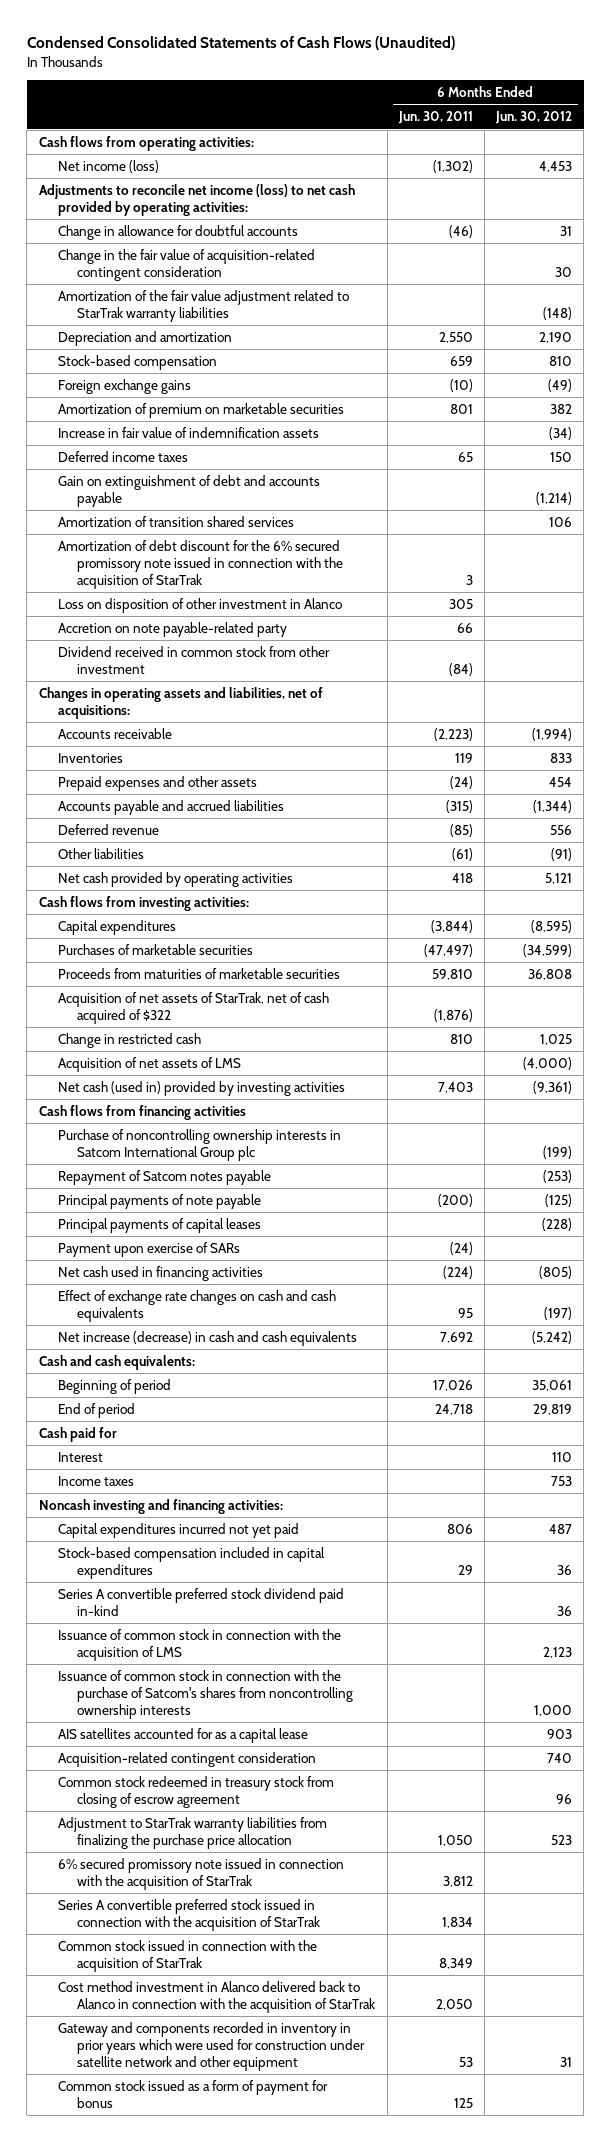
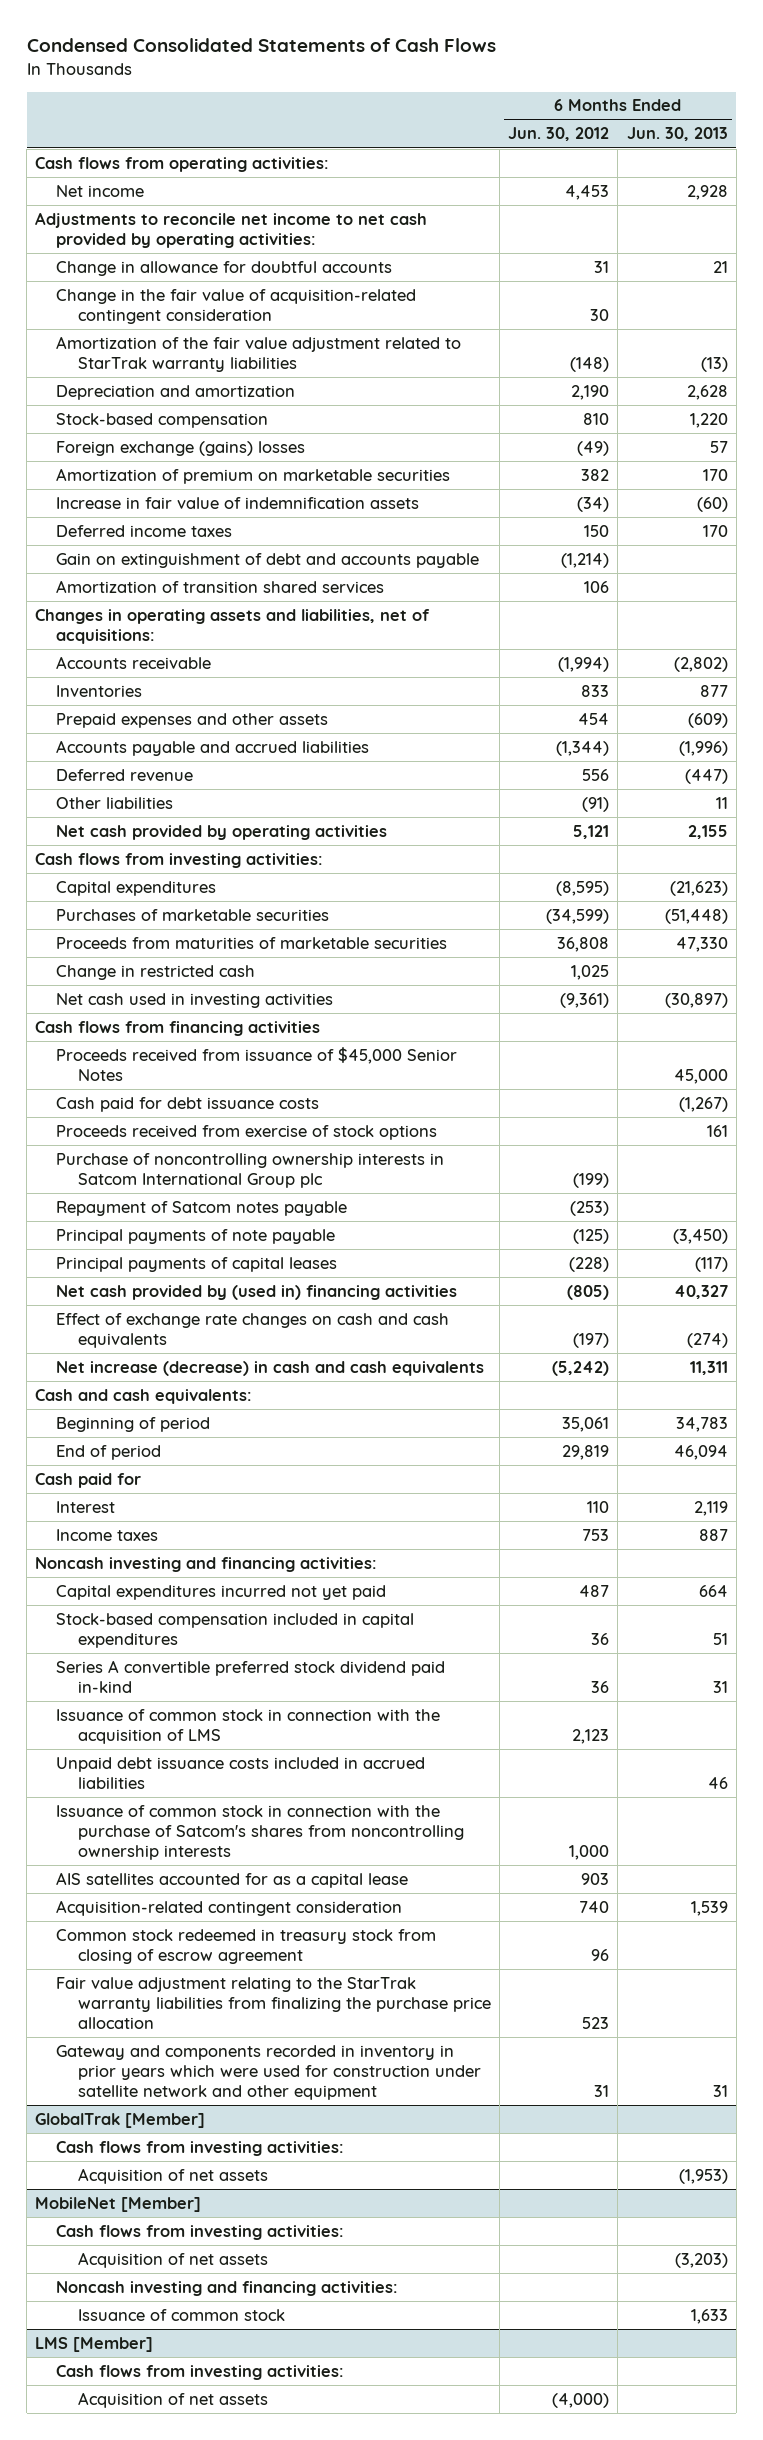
- Condensed Consolidated Statements of Cash Flows (Unaudited)
+ Condensed Consolidated Statements of Cash Flows
- | 6 Months Ended Jun. 30, 2011 | 6 Months Ended Jun. 30, 2012
+ | 6 Months Ended Jun. 30, 2012 | 6 Months Ended Jun. 30, 2013
- Net income (loss) | (1,302) | 4,453
- Adjustments to reconcile net income (loss) to net cash provided by operating activities:
+ Net income | 4,453 | 2,928
+ Adjustments to reconcile net income to net cash provided by operating activities:
- Foreign exchange gains | (10) | (49)
+ Foreign exchange (gains) losses | (49) | 57
- Amortization of debt discount for the 6% secured promissory note issued in connection with the acquisition of StarTrak | 3 |
- Loss on disposition of other investment in Alanco | 305 |
- Accretion on note payable-related party | 66 |
- Dividend received in common stock from other investment | (84) |
- Acquisition of net assets of StarTrak, net of cash acquired of $322 | (1,876) |
- Acquisition of net assets of LMS | | (4,000)
- Net cash (used in) provided by investing activities | 7,403 | (9,361)
+ Net cash used in investing activities | (9,361) | (30,897)
+ Proceeds received from issuance of $45,000 Senior Notes | | 45,000
+ Cash paid for debt issuance costs | | (1,267)
+ Proceeds received from exercise of stock options | | 161
- Payment upon exercise of SARs | (24) |
- Net cash used in financing activities | (224) | (805)
+ Net cash provided by (used in) financing activities | (805) | 40,327
+ Unpaid debt issuance costs included in accrued liabilities | | 46
- Adjustment to StarTrak warranty liabilities from finalizing the purchase price allocation | 1,050 | 523
- 6% secured promissory note issued in connection with the acquisition of StarTrak | 3,812 |
- Series A convertible preferred stock issued in connection with the acquisition of StarTrak | 1,834 |
- Common stock issued in connection with the acquisition of StarTrak | 8,349 |
- Cost method investment in Alanco delivered back to Alanco in connection with the acquisition of StarTrak | 2,050 |
+ Fair value adjustment relating to the StarTrak warranty liabilities from finalizing the purchase price allocation | 523 |
- Common stock issued as a form of payment for bonus | 125 |
+ GlobalTrak [Member]
+ Cash flows from investing activities:
+ Acquisition of net assets | | (1,953)
+ MobileNet [Member]
+ Cash flows from investing activities:
+ Acquisition of net assets | | (3,203)
+ Noncash investing and financing activities:
+ Issuance of common stock | | 1,633
+ LMS [Member]
+ Cash flows from investing activities:
+ Acquisition of net assets | (4,000) |

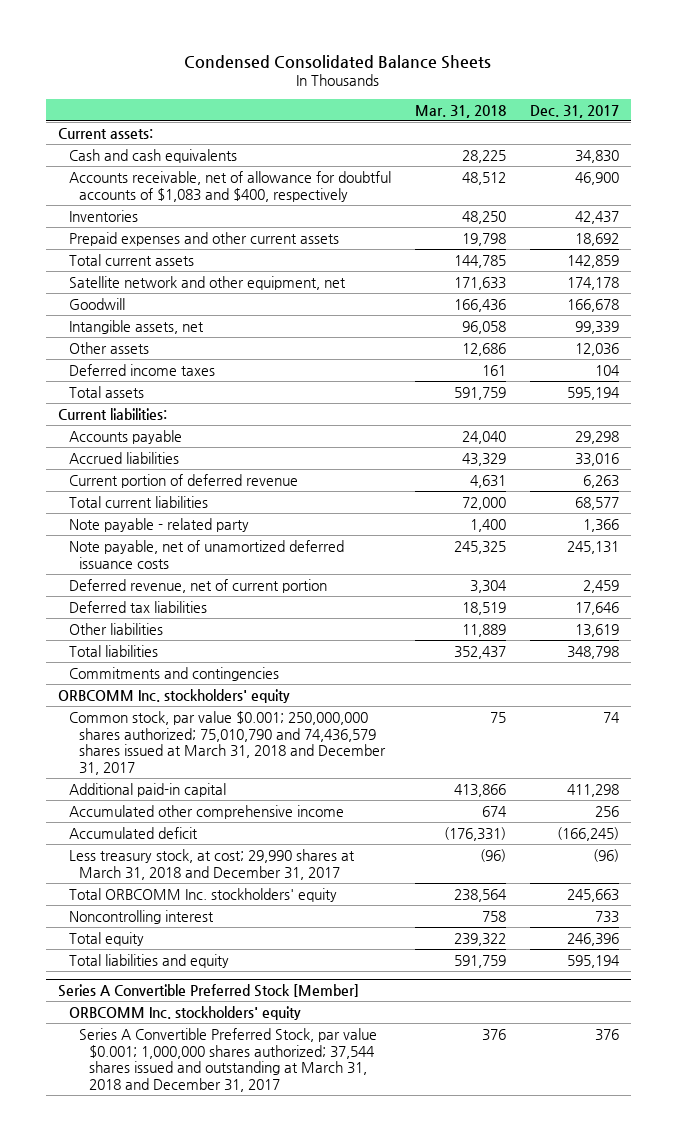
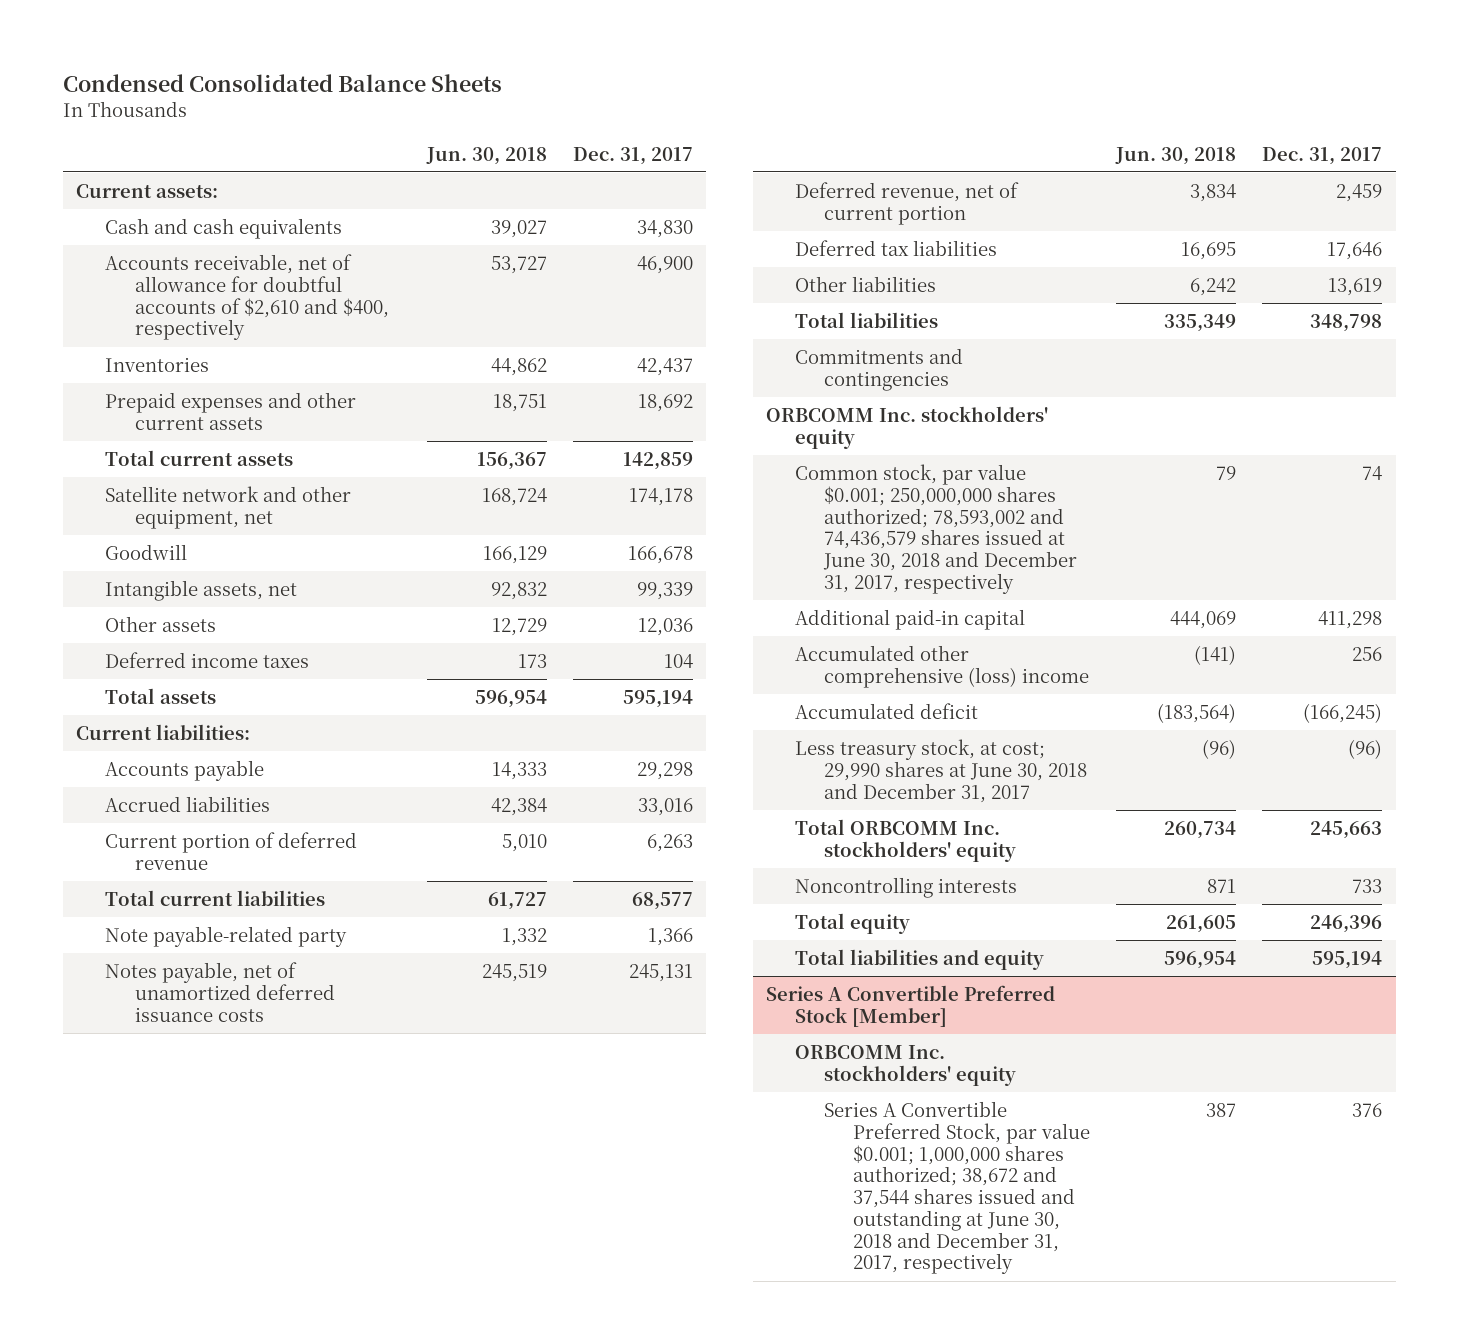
- | Mar. 31, 2018 | Dec. 31, 2017
+ | Jun. 30, 2018 | Dec. 31, 2017
- Accounts receivable, net of allowance for doubtful accounts of $1,083 and $400, respectively | 48,512 | 46,900
+ Accounts receivable, net of allowance for doubtful accounts of $2,610 and $400, respectively | 53,727 | 46,900
- Note payable - related party | 1,400 | 1,366
- Note payable, net of unamortized deferred issuance costs | 245,325 | 245,131
+ Note payable-related party | 1,332 | 1,366
+ Notes payable, net of unamortized deferred issuance costs | 245,519 | 245,131
- Common stock, par value $0.001; 250,000,000 shares authorized; 75,010,790 and 74,436,579 shares issued at March 31, 2018 and December 31, 2017 | 75 | 74
+ Common stock, par value $0.001; 250,000,000 shares authorized; 78,593,002 and 74,436,579 shares issued at June 30, 2018 and December 31, 2017, respectively | 79 | 74
- Accumulated other comprehensive income | 674 | 256
+ Accumulated other comprehensive (loss) income | (141) | 256
- Less treasury stock, at cost; 29,990 shares at March 31, 2018 and December 31, 2017 | (96) | (96)
+ Less treasury stock, at cost; 29,990 shares at June 30, 2018 and December 31, 2017 | (96) | (96)
- Noncontrolling interest | 758 | 733
+ Noncontrolling interests | 871 | 733
@ Series A Convertible Preferred Stock [Member]
- Series A Convertible Preferred Stock, par value $0.001; 1,000,000 shares authorized; 37,544 shares issued and outstanding at March 31, 2018 and December 31, 2017 | 376 | 376
+ Series A Convertible Preferred Stock, par value $0.001; 1,000,000 shares authorized; 38,672 and 37,544 shares issued and outstanding at June 30, 2018 and December 31, 2017, respectively | 387 | 376

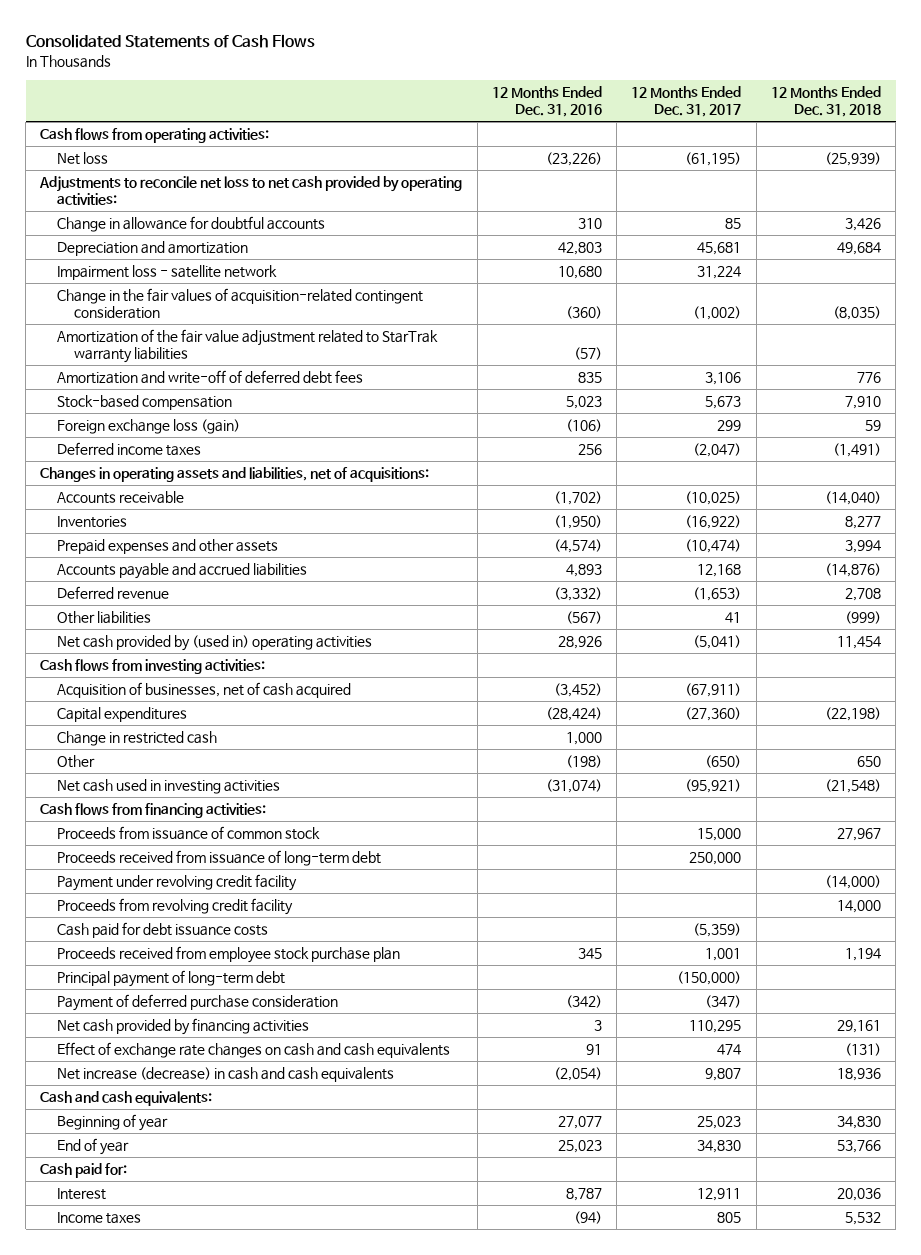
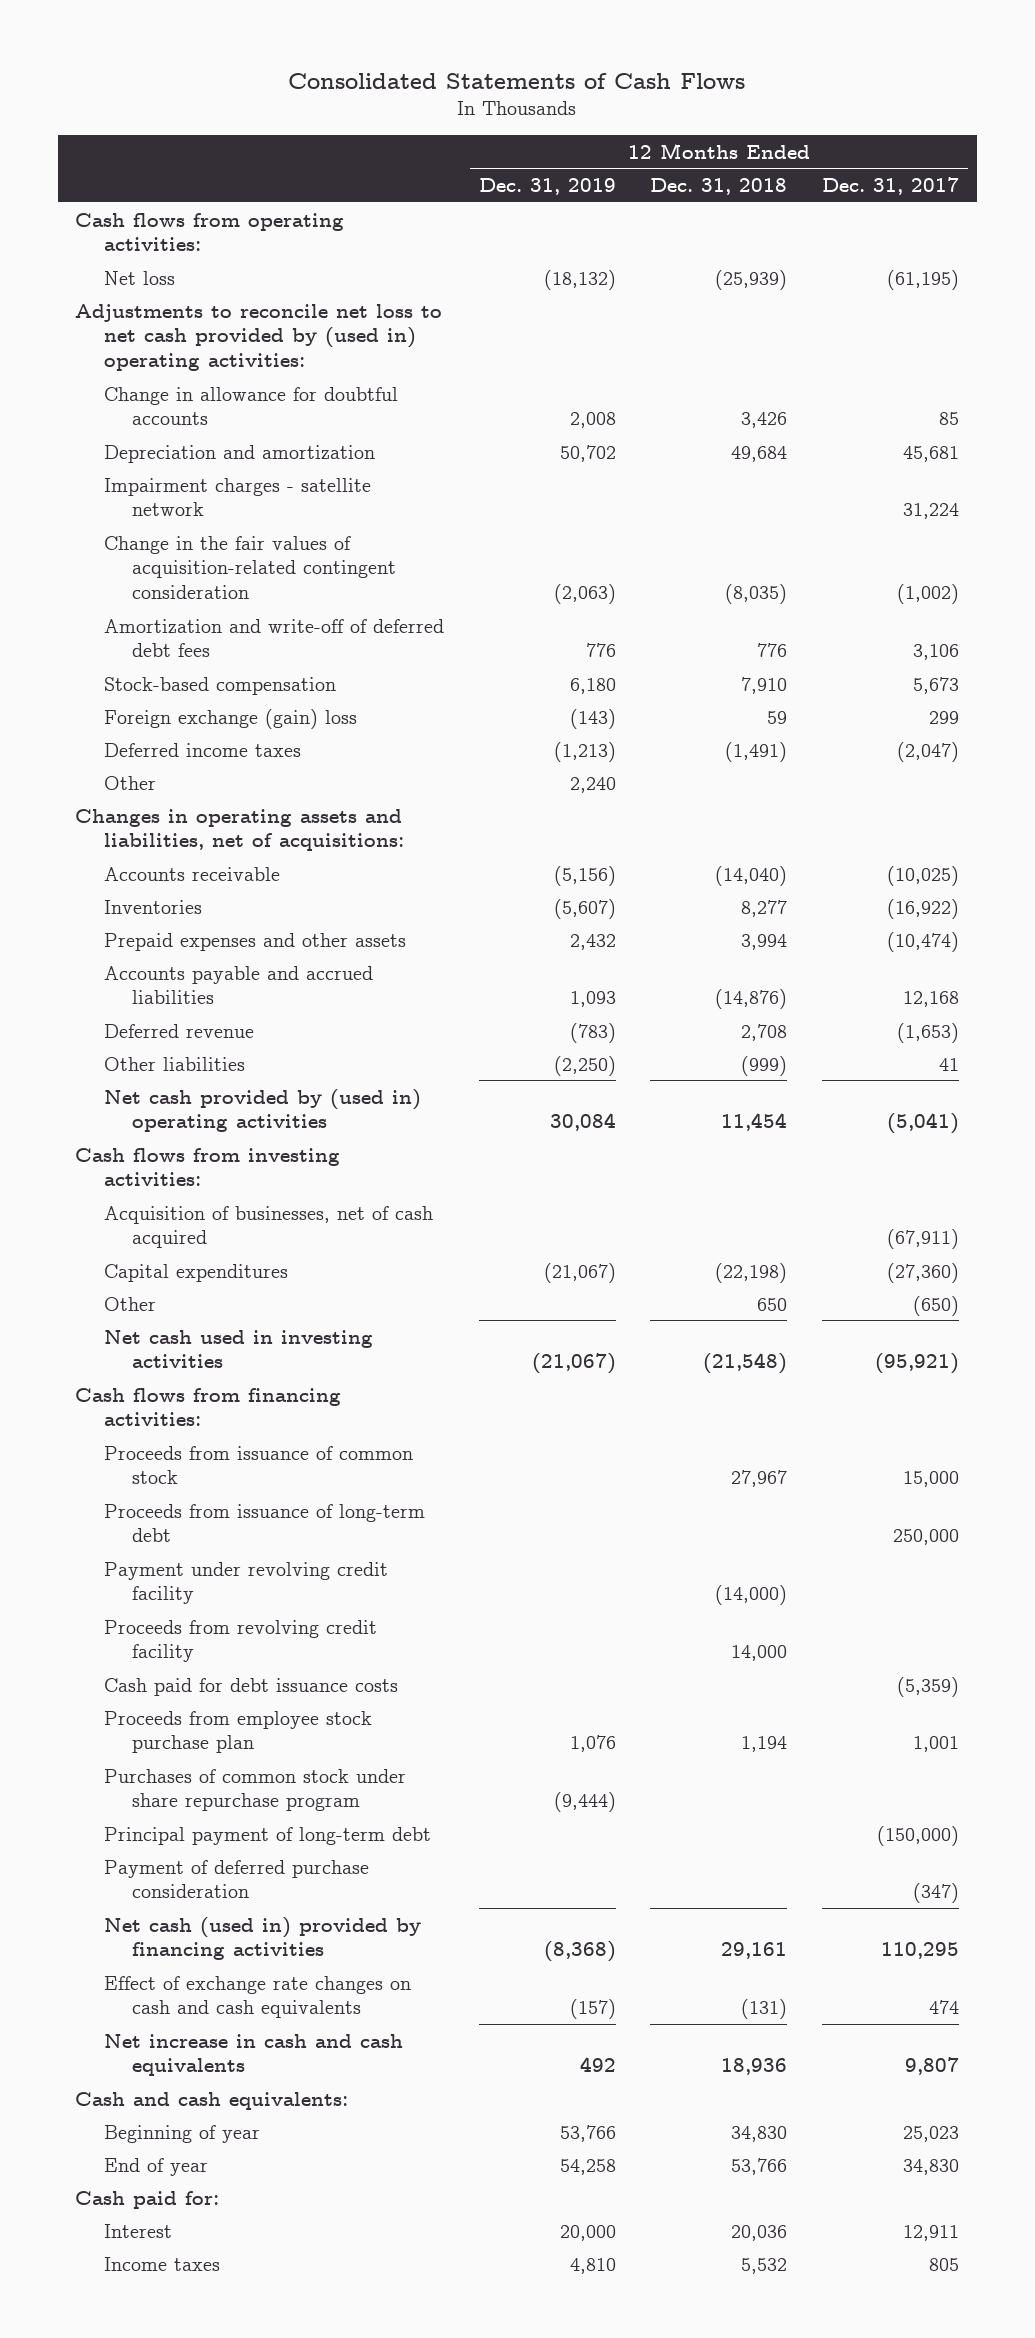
- | 12 Months Ended Dec. 31, 2016 | 12 Months Ended Dec. 31, 2017 | 12 Months Ended Dec. 31, 2018
+ | 12 Months Ended Dec. 31, 2019 | 12 Months Ended Dec. 31, 2018 | 12 Months Ended Dec. 31, 2017
- Adjustments to reconcile net loss to net cash provided by operating activities:
+ Adjustments to reconcile net loss to net cash provided by (used in) operating activities:
- Impairment loss - satellite network | 10,680 | 31,224 |
+ Impairment charges - satellite network | | | 31,224
- Amortization of the fair value adjustment related to StarTrak warranty liabilities | (57) | |
- Foreign exchange loss (gain) | (106) | 299 | 59
+ Foreign exchange (gain) loss | (143) | 59 | 299
+ Other | 2,240 | |
- Change in restricted cash | 1,000 | |
- Proceeds received from issuance of long-term debt | | 250,000 |
+ Proceeds from issuance of long-term debt | | | 250,000
- Proceeds received from employee stock purchase plan | 345 | 1,001 | 1,194
+ Proceeds from employee stock purchase plan | 1,076 | 1,194 | 1,001
+ Purchases of common stock under share repurchase program | (9,444) | |
- Net cash provided by financing activities | 3 | 110,295 | 29,161
+ Net cash (used in) provided by financing activities | (8,368) | 29,161 | 110,295
- Net increase (decrease) in cash and cash equivalents | (2,054) | 9,807 | 18,936
+ Net increase in cash and cash equivalents | 492 | 18,936 | 9,807

